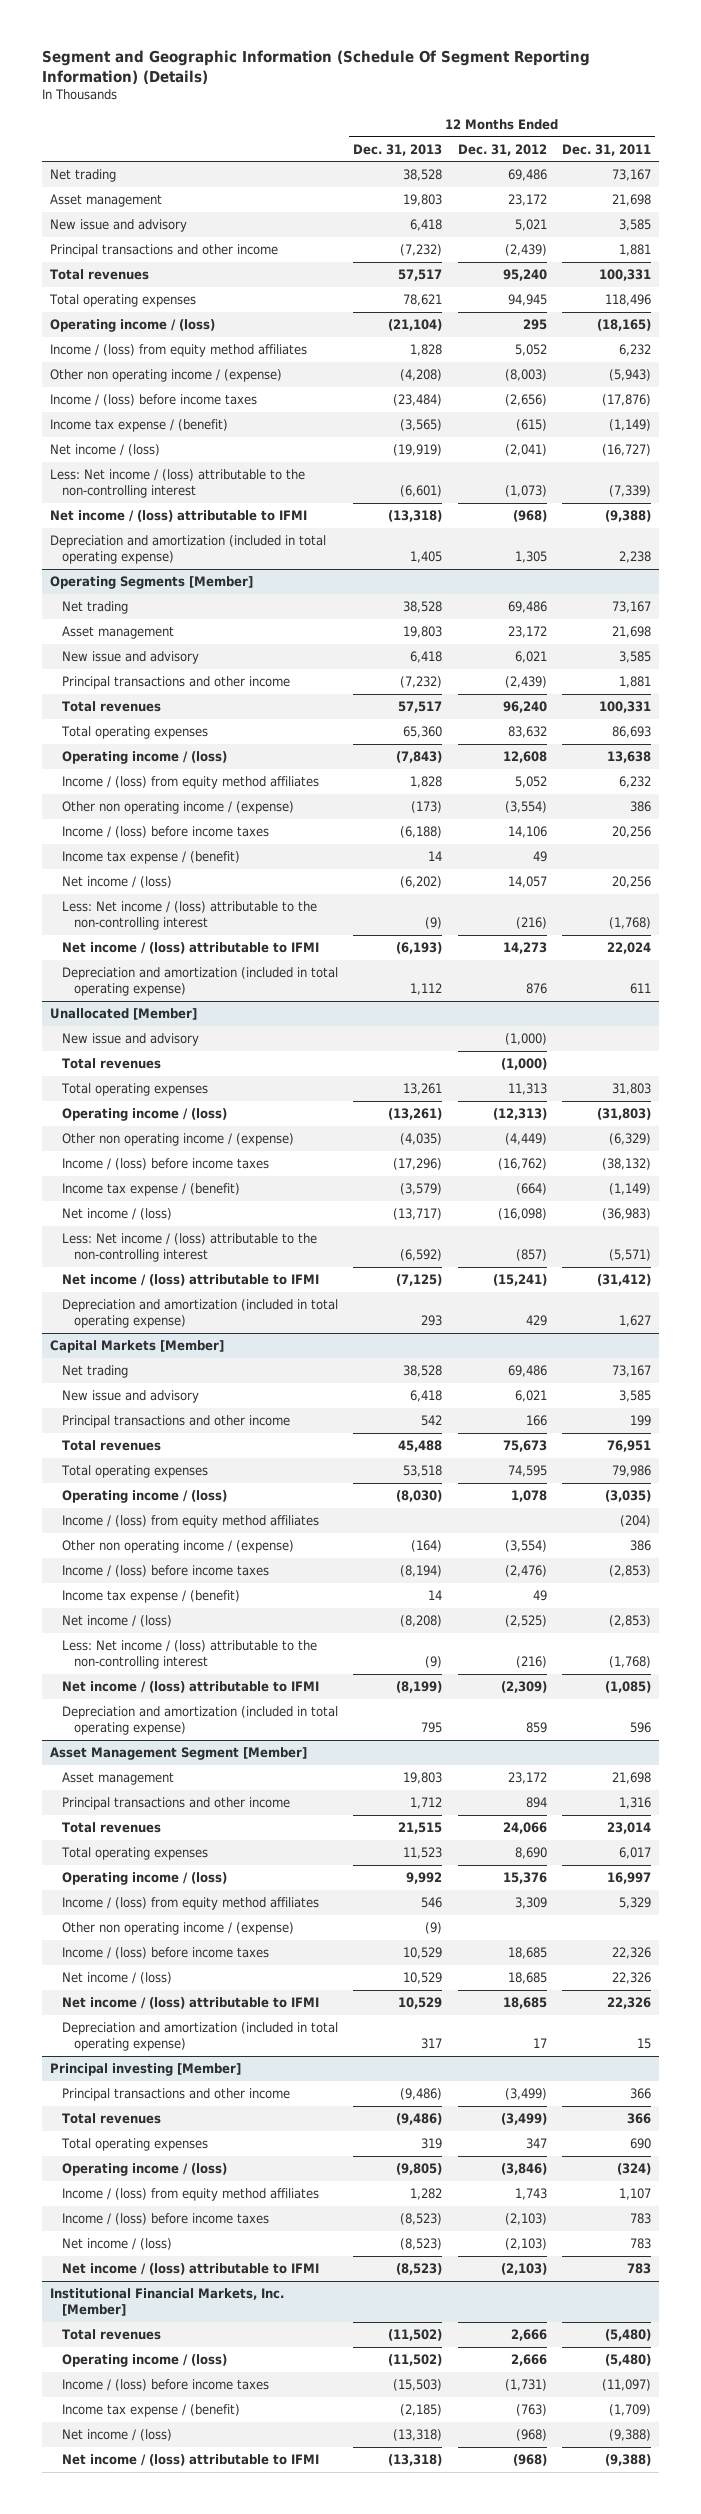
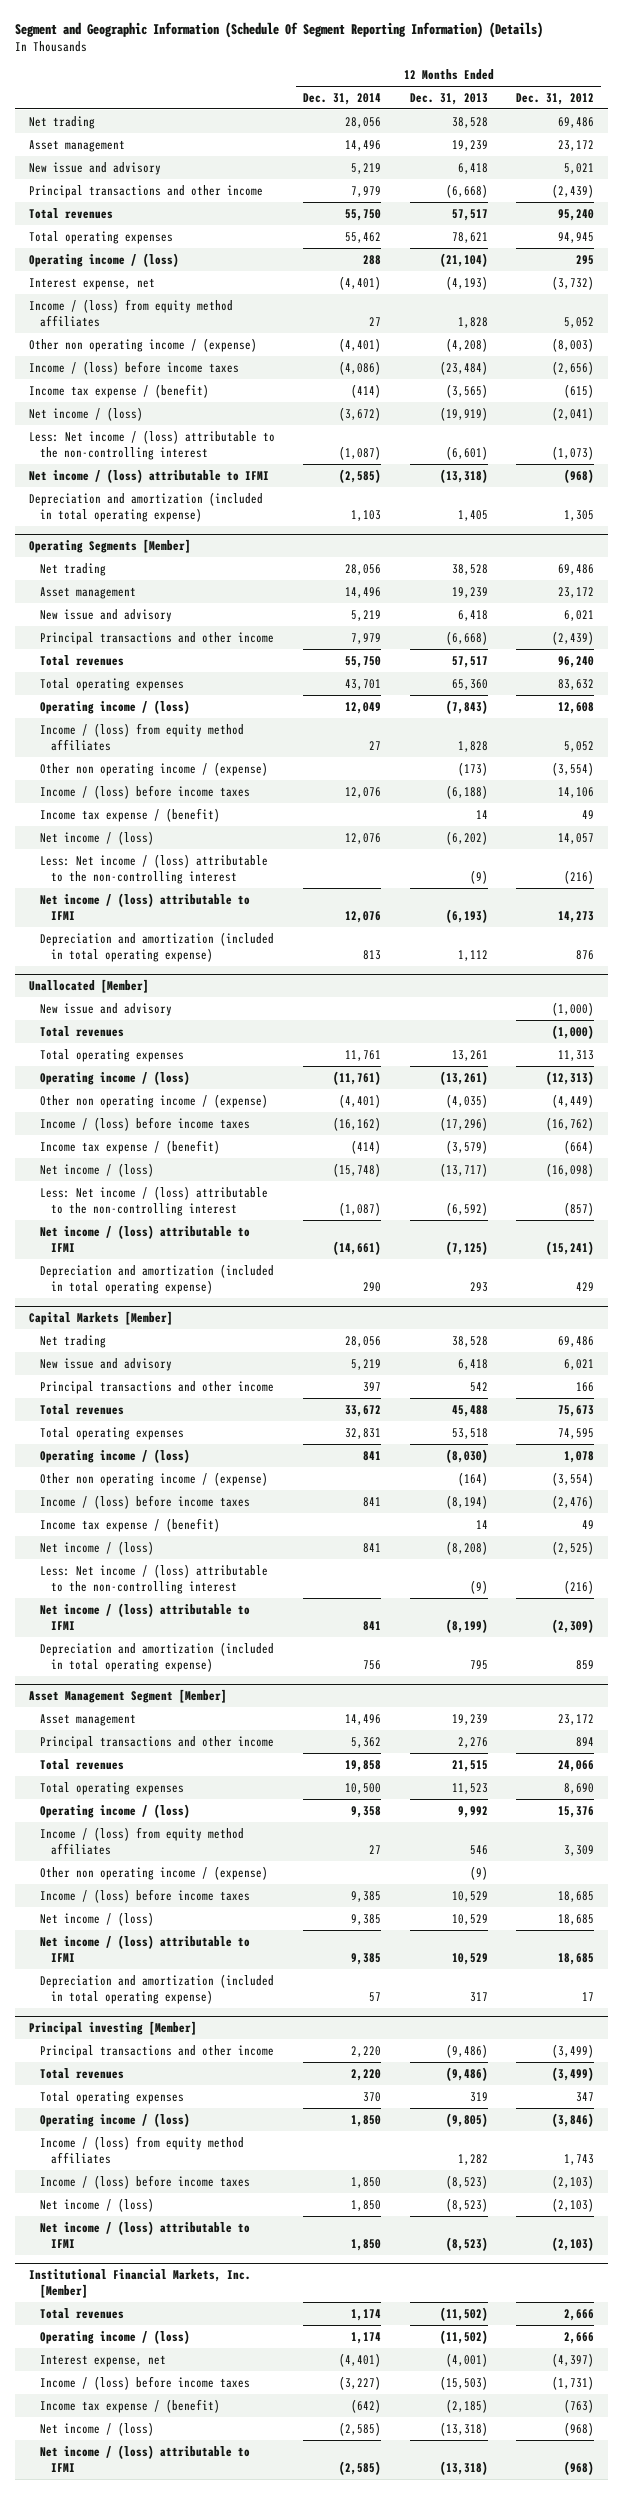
- | 12 Months Ended Dec. 31, 2013 | 12 Months Ended Dec. 31, 2012 | 12 Months Ended Dec. 31, 2011
+ | 12 Months Ended Dec. 31, 2014 | 12 Months Ended Dec. 31, 2013 | 12 Months Ended Dec. 31, 2012
- Asset management | 19,803 | 23,172 | 21,698
+ Asset management | 14,496 | 19,239 | 23,172
- Principal transactions and other income | (7,232) | (2,439) | 1,881
+ Principal transactions and other income | 7,979 | (6,668) | (2,439)
+ Interest expense, net | (4,401) | (4,193) | (3,732)
@ Operating Segments [Member]
- Asset management | 19,803 | 23,172 | 21,698
+ Asset management | 14,496 | 19,239 | 23,172
- Principal transactions and other income | (7,232) | (2,439) | 1,881
+ Principal transactions and other income | 7,979 | (6,668) | (2,439)
@ Capital Markets [Member]
- Income / (loss) from equity method affiliates | | | (204)
@ Asset Management Segment [Member]
- Asset management | 19,803 | 23,172 | 21,698
- Principal transactions and other income | 1,712 | 894 | 1,316
+ Asset management | 14,496 | 19,239 | 23,172
+ Principal transactions and other income | 5,362 | 2,276 | 894
@ Institutional Financial Markets, Inc. [Member]
+ Interest expense, net | (4,401) | (4,001) | (4,397)

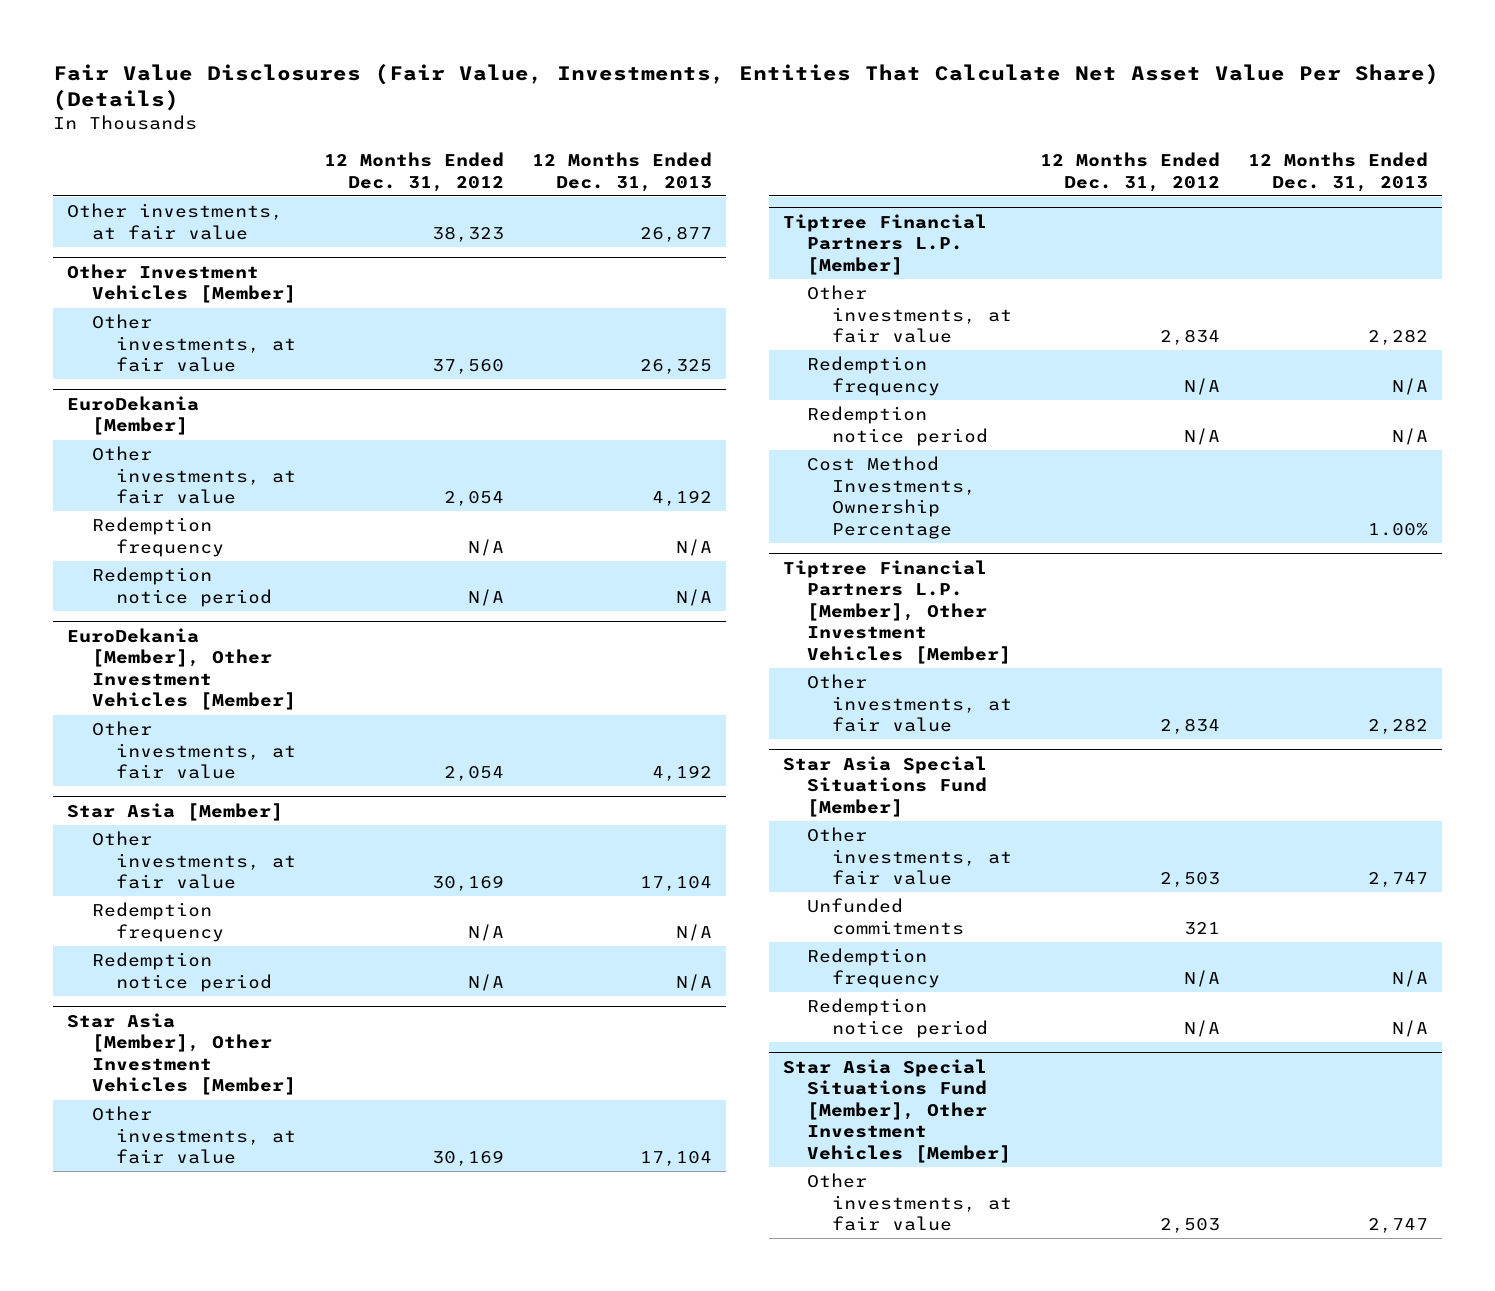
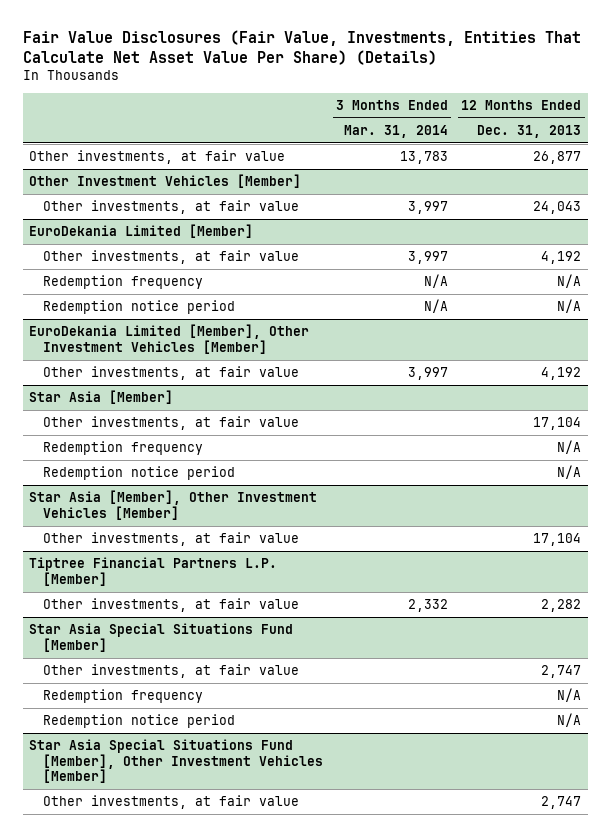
- | 12 Months Ended Dec. 31, 2012 | 12 Months Ended Dec. 31, 2013
+ | 3 Months Ended Mar. 31, 2014 | 12 Months Ended Dec. 31, 2013
@ Other Investment Vehicles [Member]
- Other investments, at fair value | 37,560 | 26,325
- EuroDekania [Member]
@ Other Investment Vehicles [Member]
+ Other investments, at fair value | 3,997 | 24,043
+ EuroDekania Limited [Member]
- EuroDekania [Member], Other Investment Vehicles [Member]
+ EuroDekania Limited [Member], Other Investment Vehicles [Member]
@ Tiptree Financial Partners L.P. [Member]
- Redemption frequency | N/A | N/A
- Redemption notice period | N/A | N/A
- Cost Method Investments, Ownership Percentage | | 1.00%
- Tiptree Financial Partners L.P. [Member], Other Investment Vehicles [Member]
- Other investments, at fair value | 2,834 | 2,282
@ Star Asia Special Situations Fund [Member]
- Unfunded commitments | 321 |

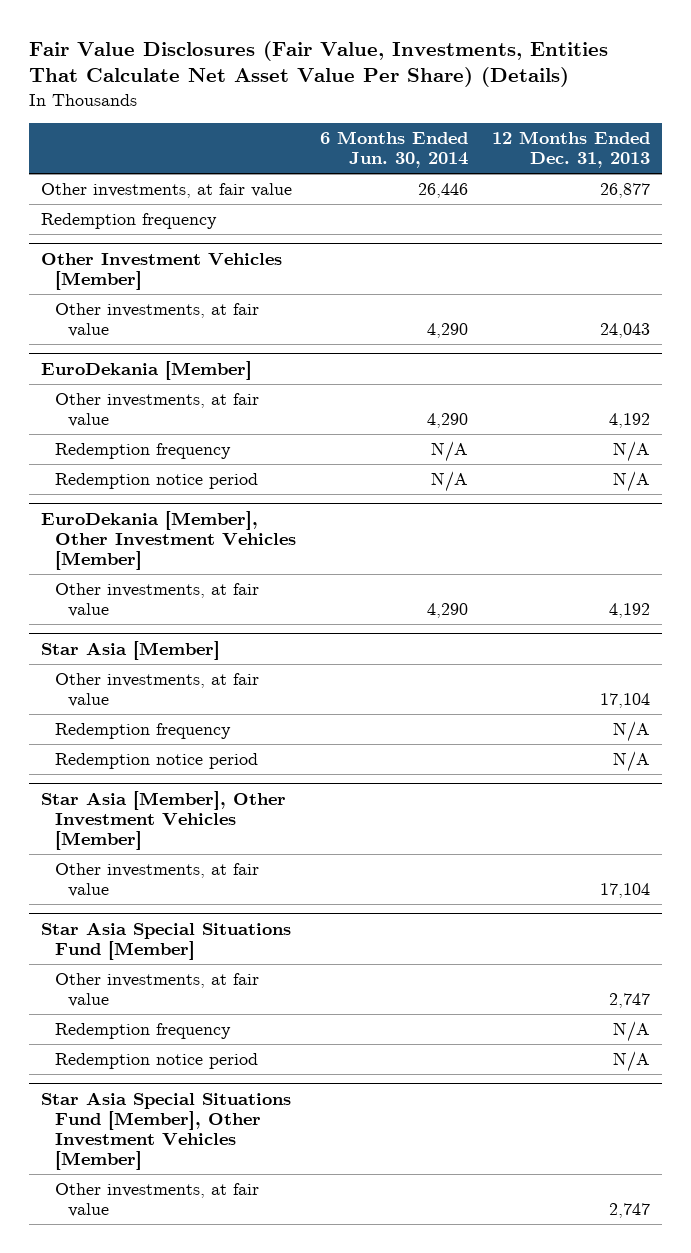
- | 3 Months Ended Mar. 31, 2014 | 12 Months Ended Dec. 31, 2013
+ | 6 Months Ended Jun. 30, 2014 | 12 Months Ended Dec. 31, 2013
+ Redemption frequency
- EuroDekania Limited [Member]
+ EuroDekania [Member]
- EuroDekania Limited [Member], Other Investment Vehicles [Member]
+ EuroDekania [Member], Other Investment Vehicles [Member]
- Tiptree Financial Partners L.P. [Member]
- Other investments, at fair value | 2,332 | 2,282

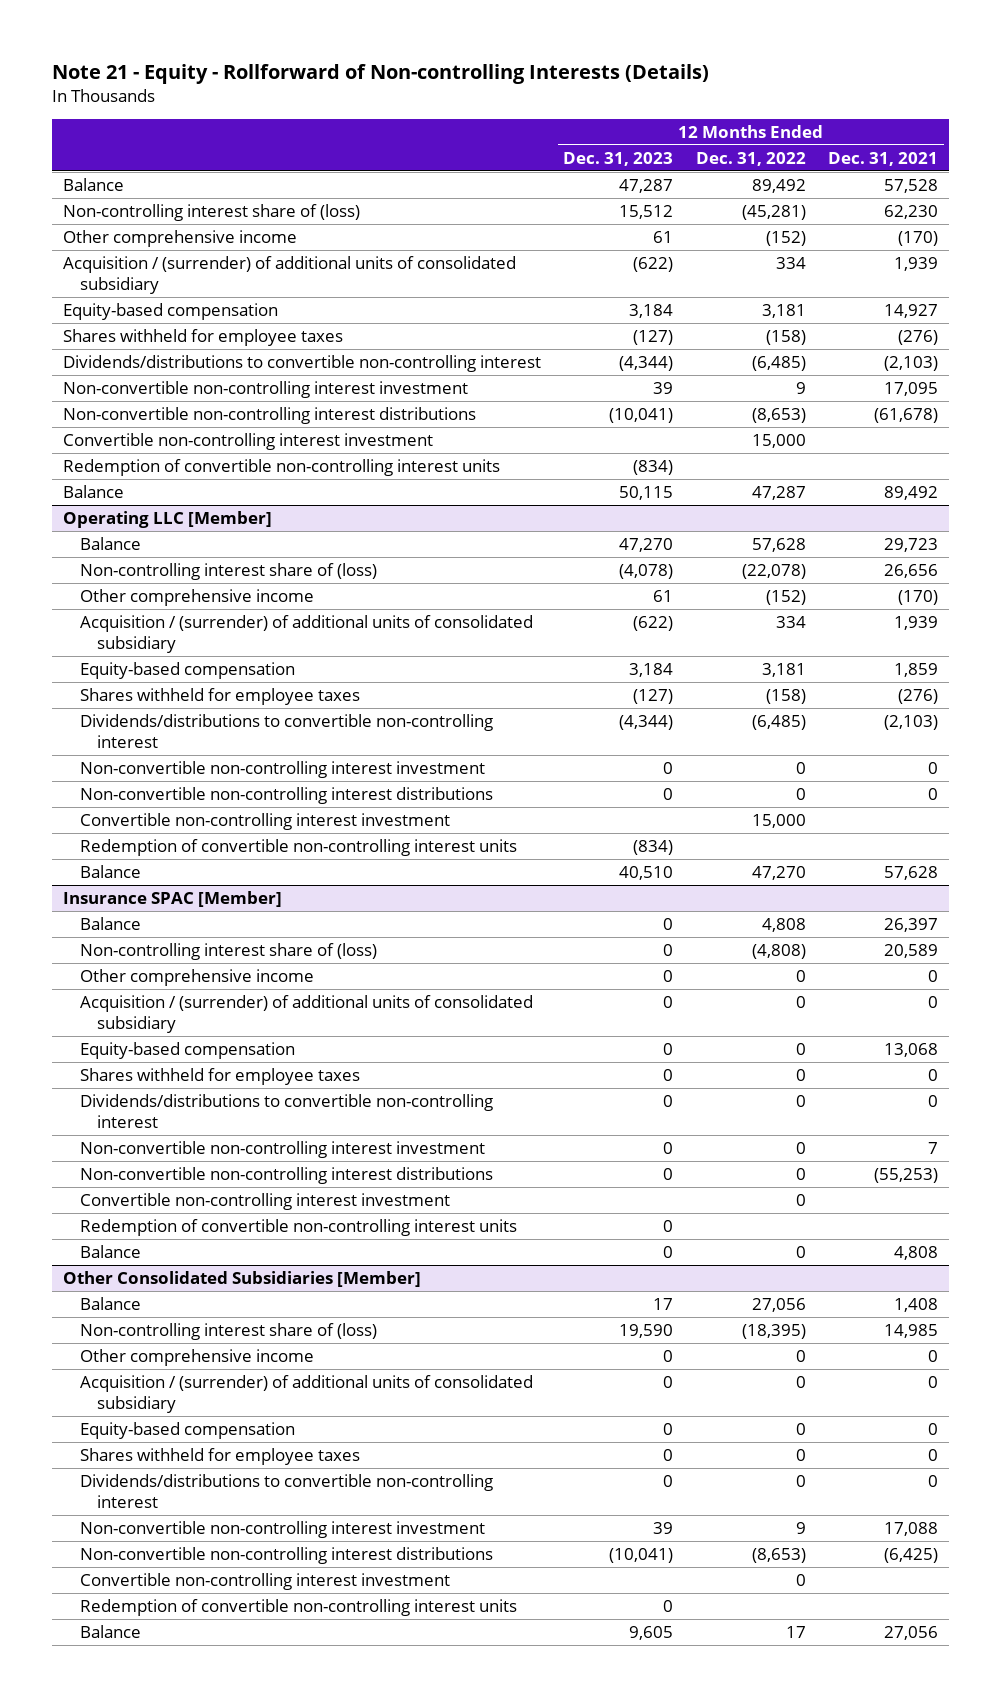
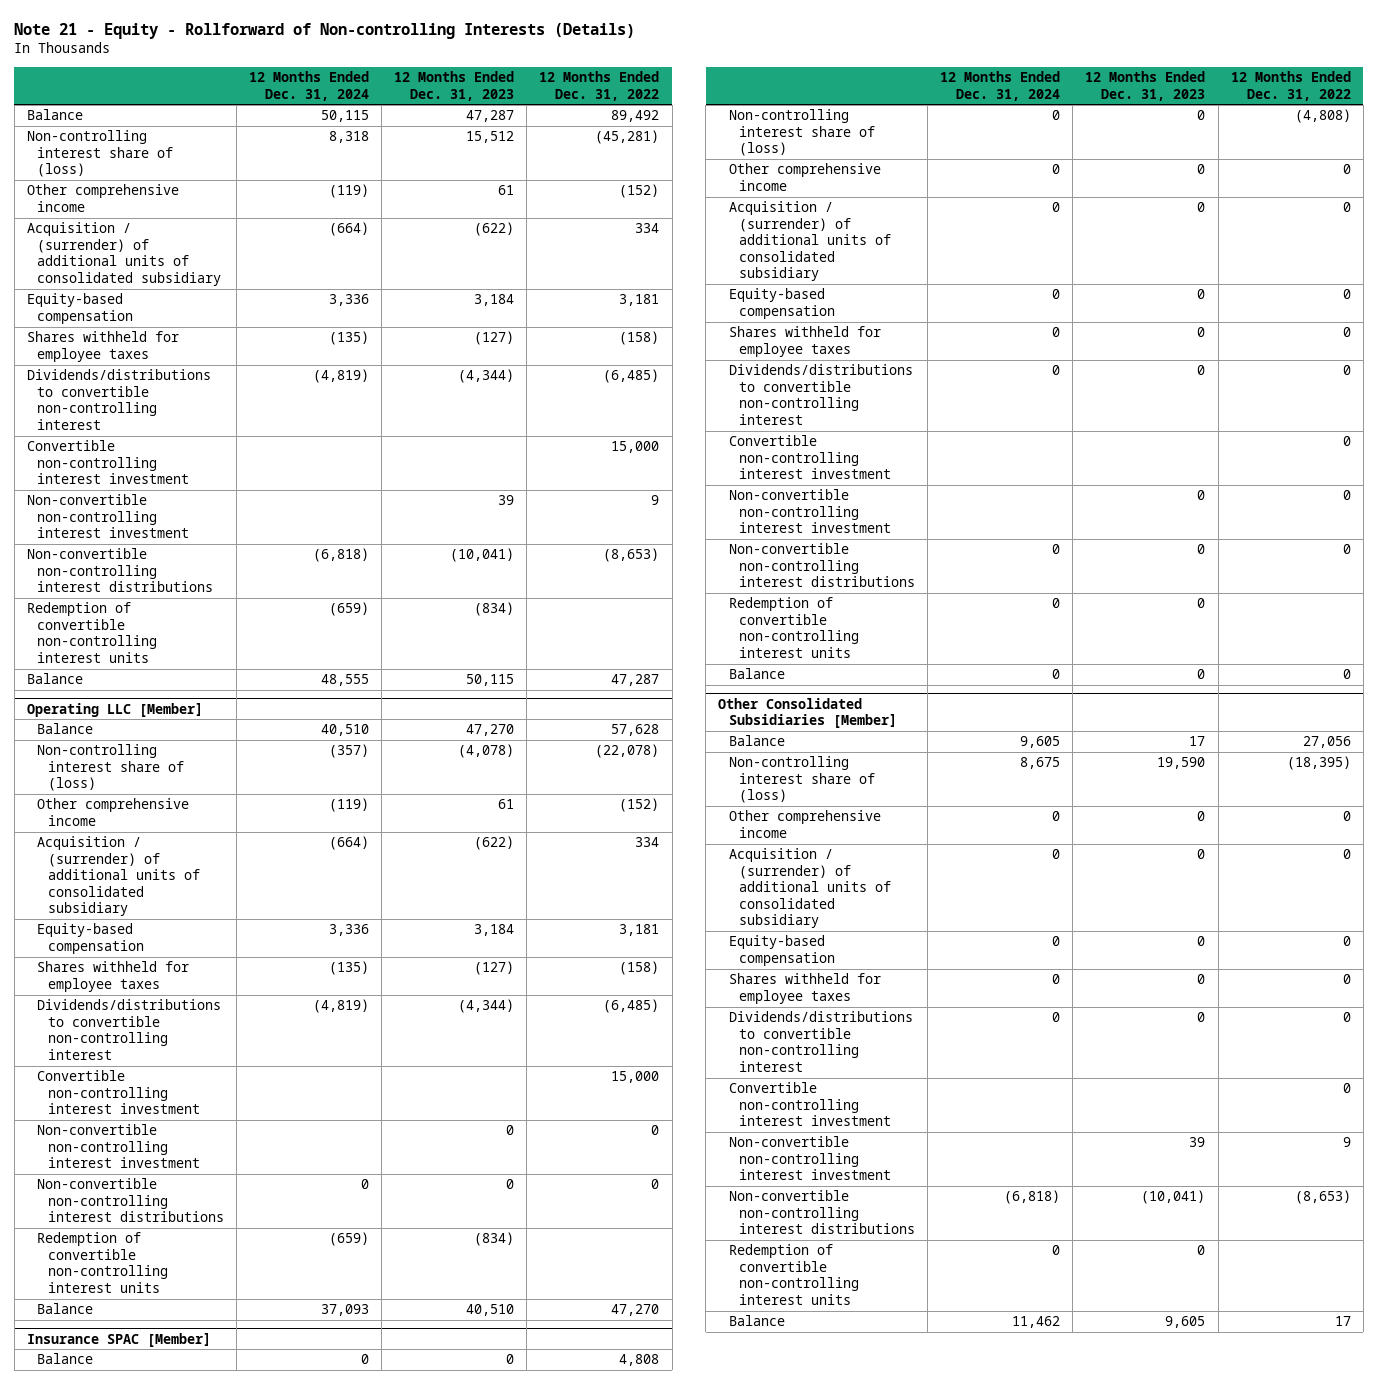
- | 12 Months Ended Dec. 31, 2023 | 12 Months Ended Dec. 31, 2022 | 12 Months Ended Dec. 31, 2021
+ | 12 Months Ended Dec. 31, 2024 | 12 Months Ended Dec. 31, 2023 | 12 Months Ended Dec. 31, 2022
moved up: Convertible non-controlling interest investment | | | 15,000
@ Operating LLC [Member]
moved up: Convertible non-controlling interest investment | | | 15,000
@ Insurance SPAC [Member]
moved up: Convertible non-controlling interest investment | | | 0
@ Other Consolidated Subsidiaries [Member]
moved up: Convertible non-controlling interest investment | | | 0

